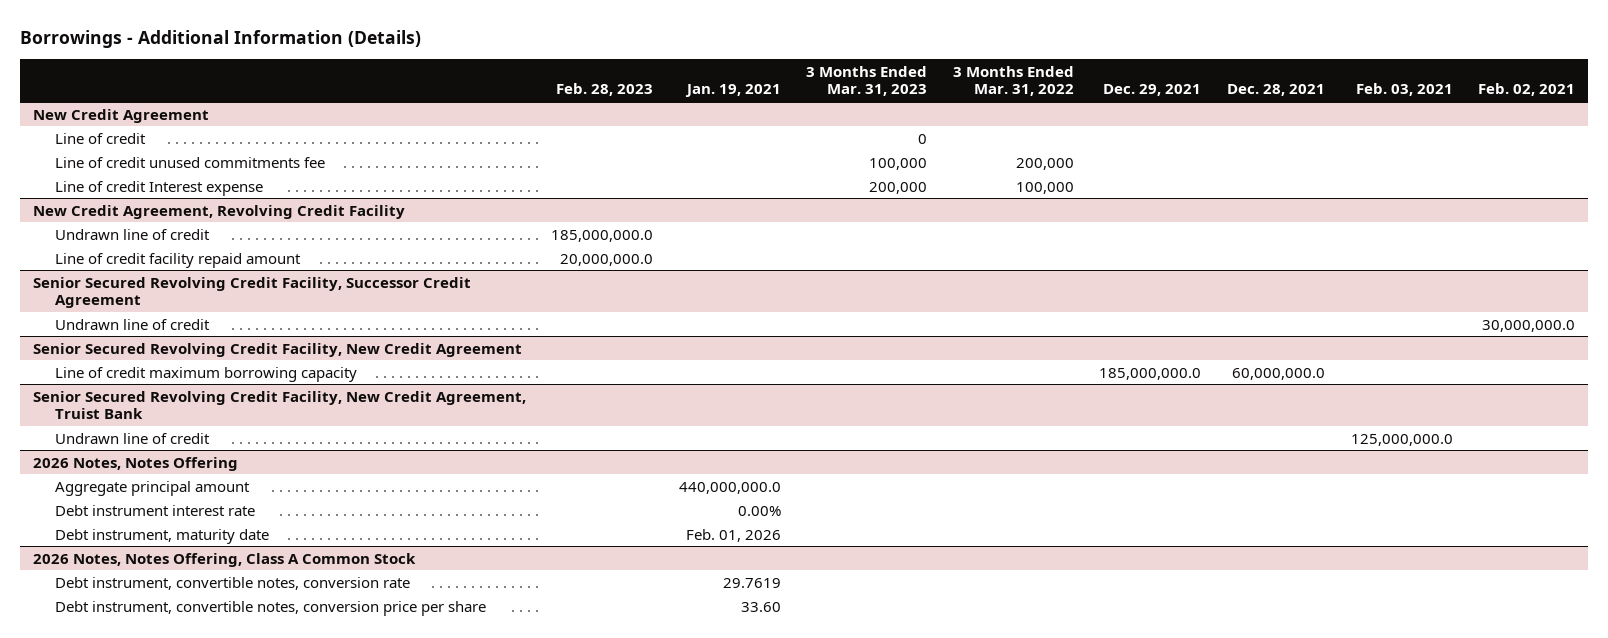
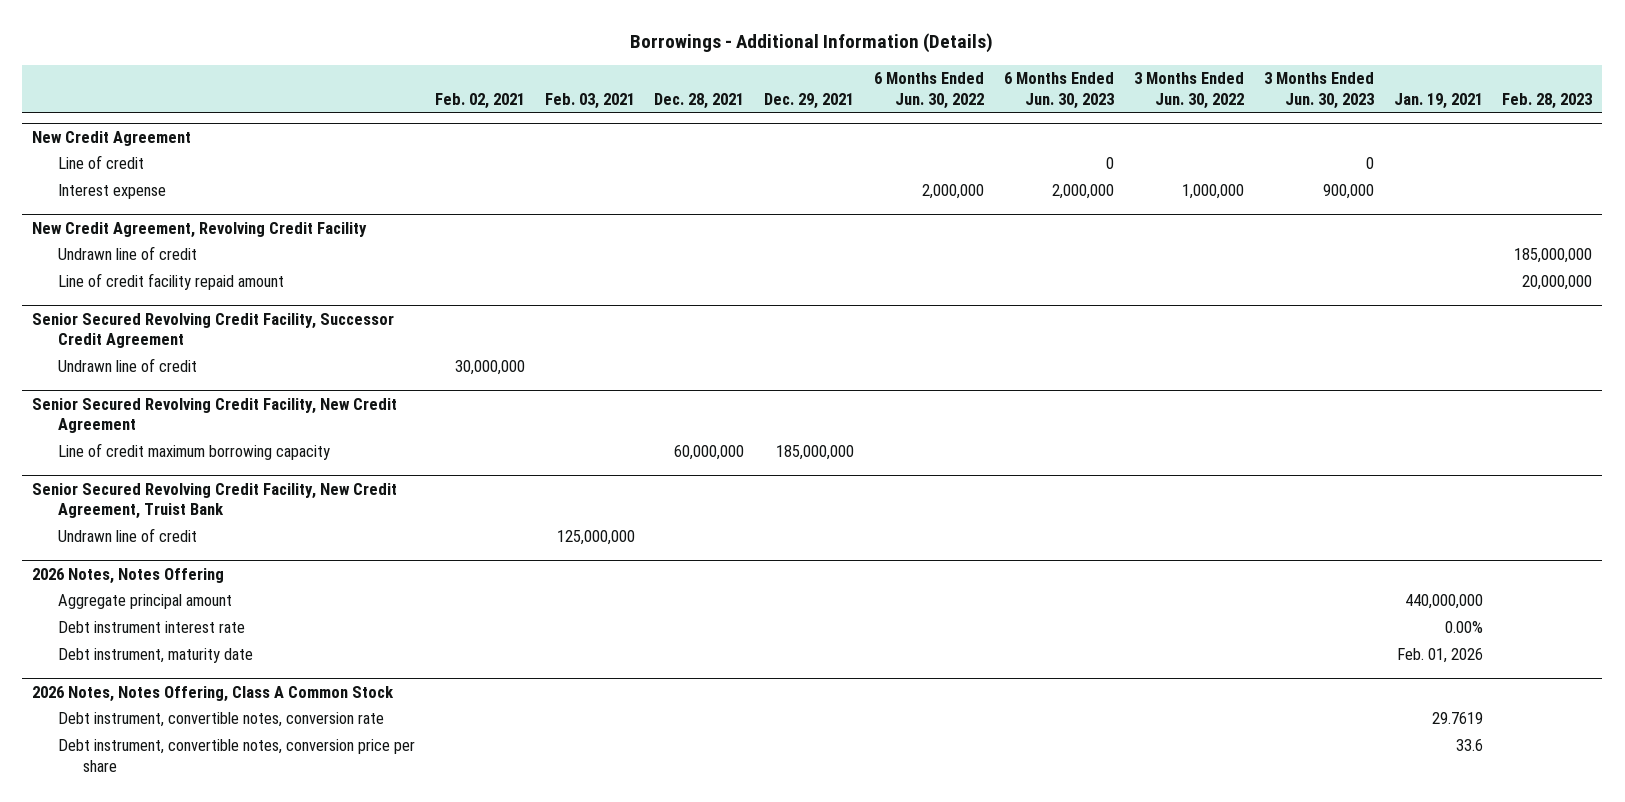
- | Feb. 28, 2023 | Jan. 19, 2021 | 3 Months Ended Mar. 31, 2023 | 3 Months Ended Mar. 31, 2022 | Dec. 29, 2021 | Dec. 28, 2021 | Feb. 03, 2021 | Feb. 02, 2021
+ | Feb. 02, 2021 | Feb. 03, 2021 | Dec. 28, 2021 | Dec. 29, 2021 | 6 Months Ended Jun. 30, 2022 | 6 Months Ended Jun. 30, 2023 | 3 Months Ended Jun. 30, 2022 | 3 Months Ended Jun. 30, 2023 | Jan. 19, 2021 | Feb. 28, 2023
@ New Credit Agreement
- Line of credit unused commitments fee | | | 100,000 | 200,000 | | | |
- Line of credit Interest expense | | | 200,000 | 100,000 | | | |
+ Interest expense | | | | | 2,000,000 | 2,000,000 | 1,000,000 | 900,000 | |
@ New Credit Agreement, Revolving Credit Facility
- Undrawn line of credit | 185,000,000.0 | | | | | | |
- Line of credit facility repaid amount | 20,000,000.0 | | | | | | |
+ Undrawn line of credit | | | | | | | | | | 185,000,000
+ Line of credit facility repaid amount | | | | | | | | | | 20,000,000
@ Senior Secured Revolving Credit Facility, Successor Credit Agreement
- Undrawn line of credit | | | | | | | | 30,000,000.0
+ Undrawn line of credit | 30,000,000 | | | | | | | | |
@ Senior Secured Revolving Credit Facility, New Credit Agreement
- Line of credit maximum borrowing capacity | | | | | 185,000,000.0 | 60,000,000.0 | |
+ Line of credit maximum borrowing capacity | | | 60,000,000 | 185,000,000 | | | | | |
@ Senior Secured Revolving Credit Facility, New Credit Agreement, Truist Bank
- Undrawn line of credit | | | | | | | 125,000,000.0 |
+ Undrawn line of credit | | 125,000,000 | | | | | | | |
@ 2026 Notes, Notes Offering
- Aggregate principal amount | | 440,000,000.0 | | | | | |
+ Aggregate principal amount | | | | | | | | | 440,000,000 |
@ 2026 Notes, Notes Offering, Class A Common Stock
- Debt instrument, convertible notes, conversion price per share | | 33.60 | | | | | |
+ Debt instrument, convertible notes, conversion price per share | | | | | | | | | 33.6 |

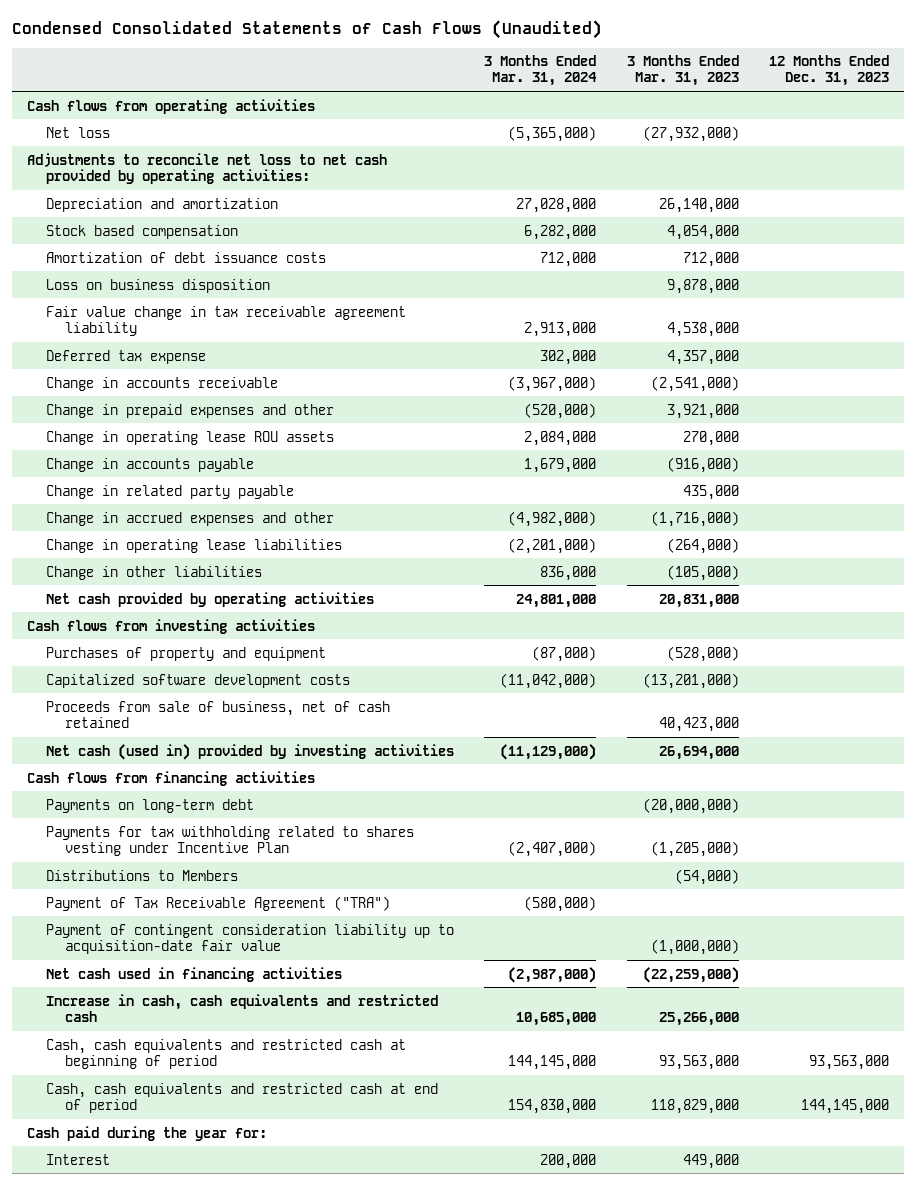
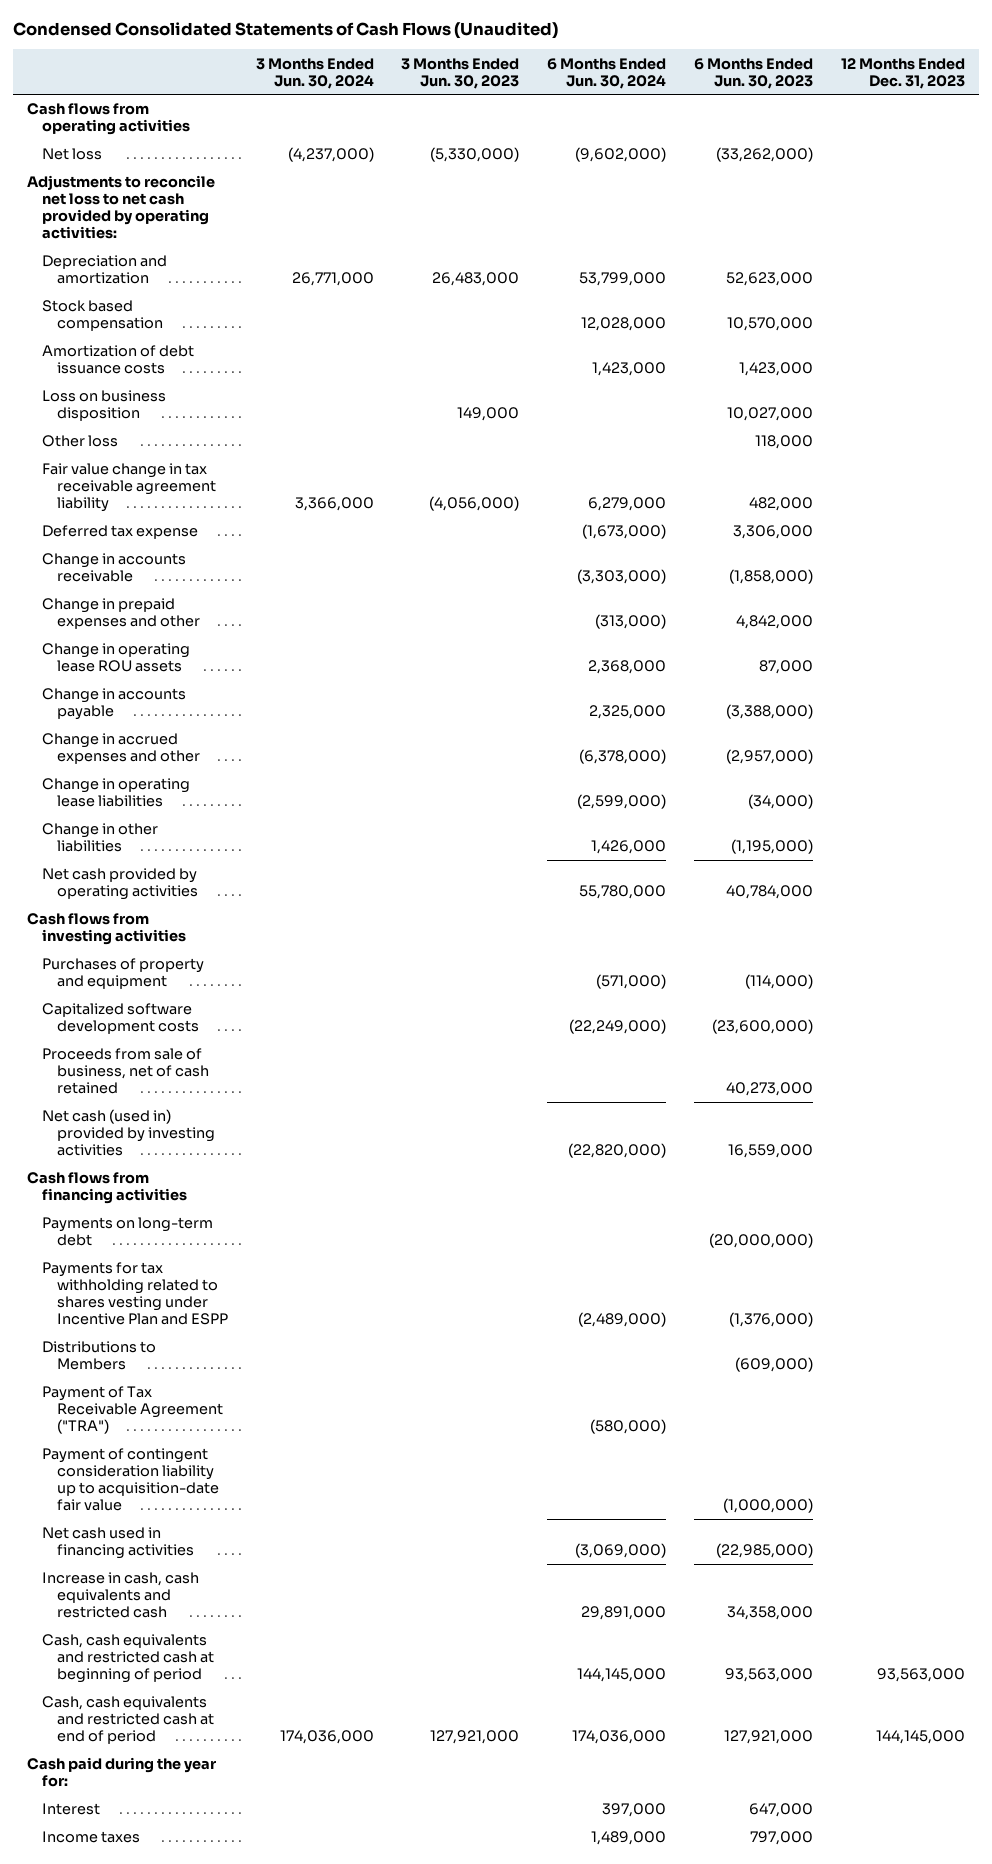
- | 3 Months Ended Mar. 31, 2024 | 3 Months Ended Mar. 31, 2023 | 12 Months Ended Dec. 31, 2023
+ | 3 Months Ended Jun. 30, 2024 | 3 Months Ended Jun. 30, 2023 | 6 Months Ended Jun. 30, 2024 | 6 Months Ended Jun. 30, 2023 | 12 Months Ended Dec. 31, 2023
+ Other loss | | | | 118,000 |
- Change in related party payable | | 435,000 |
- Payments for tax withholding related to shares vesting under Incentive Plan | (2,407,000) | (1,205,000) |
+ Payments for tax withholding related to shares vesting under Incentive Plan and ESPP | | | (2,489,000) | (1,376,000) |
+ Income taxes | | | 1,489,000 | 797,000 |

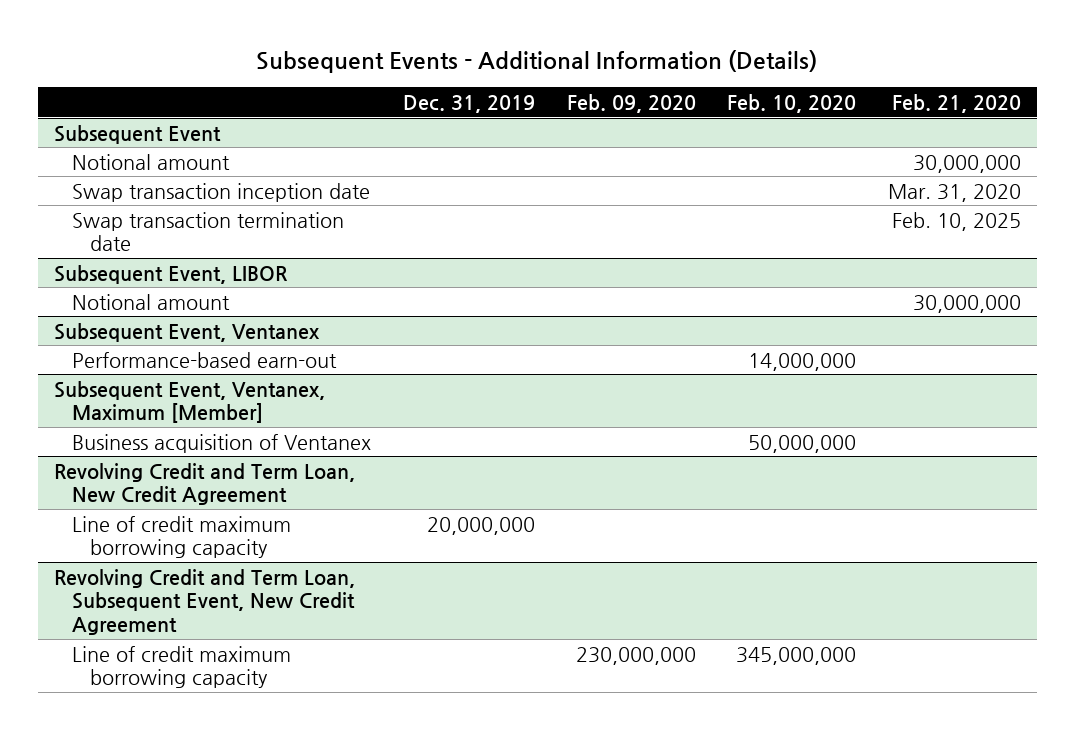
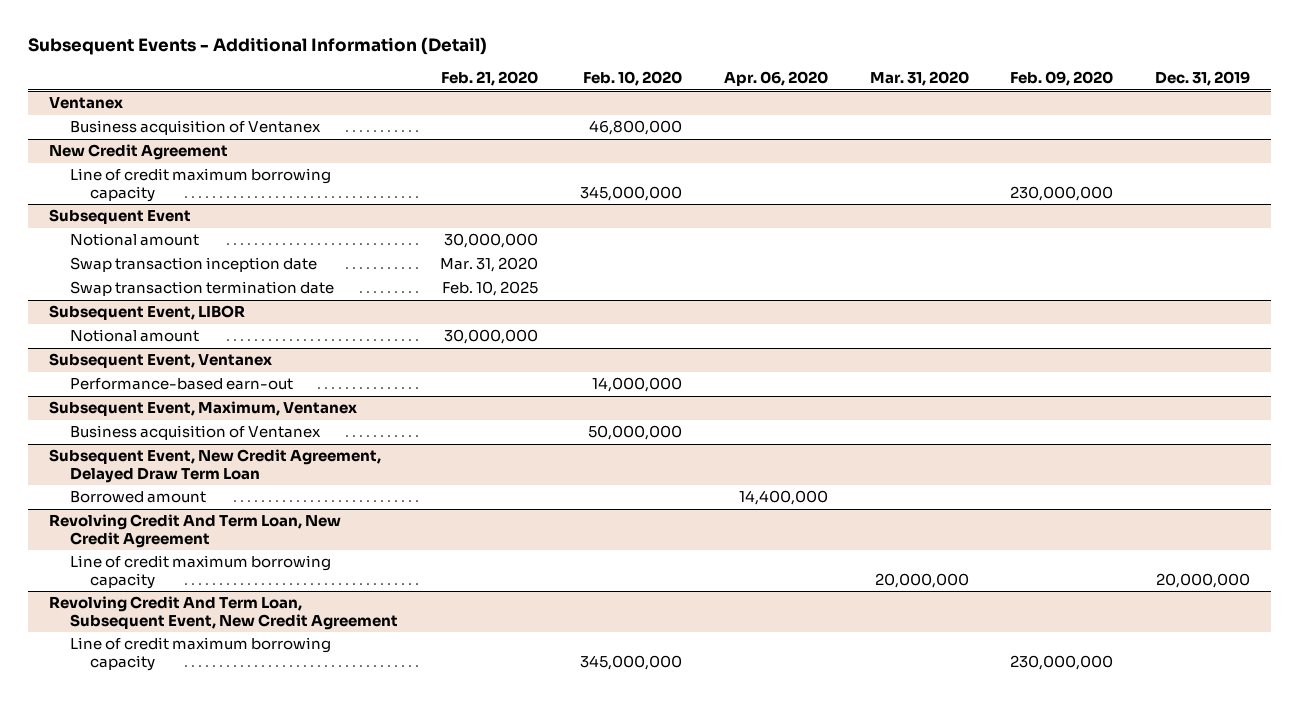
- Subsequent Events - Additional Information (Details)
+ Subsequent Events - Additional Information (Detail)
- | Dec. 31, 2019 | Feb. 09, 2020 | Feb. 10, 2020 | Feb. 21, 2020
+ | Feb. 21, 2020 | Feb. 10, 2020 | Apr. 06, 2020 | Mar. 31, 2020 | Feb. 09, 2020 | Dec. 31, 2019
+ Ventanex
+ Business acquisition of Ventanex | | 46,800,000 | | | |
+ New Credit Agreement
+ Line of credit maximum borrowing capacity | | 345,000,000 | | | 230,000,000 |
- Subsequent Event, Ventanex, Maximum [Member]
+ Subsequent Event, Maximum, Ventanex
- Revolving Credit and Term Loan, New Credit Agreement
+ Subsequent Event, New Credit Agreement, Delayed Draw Term Loan
+ Borrowed amount | | | 14,400,000 | | |
+ Revolving Credit And Term Loan, New Credit Agreement
- Revolving Credit and Term Loan, Subsequent Event, New Credit Agreement
+ Revolving Credit And Term Loan, Subsequent Event, New Credit Agreement

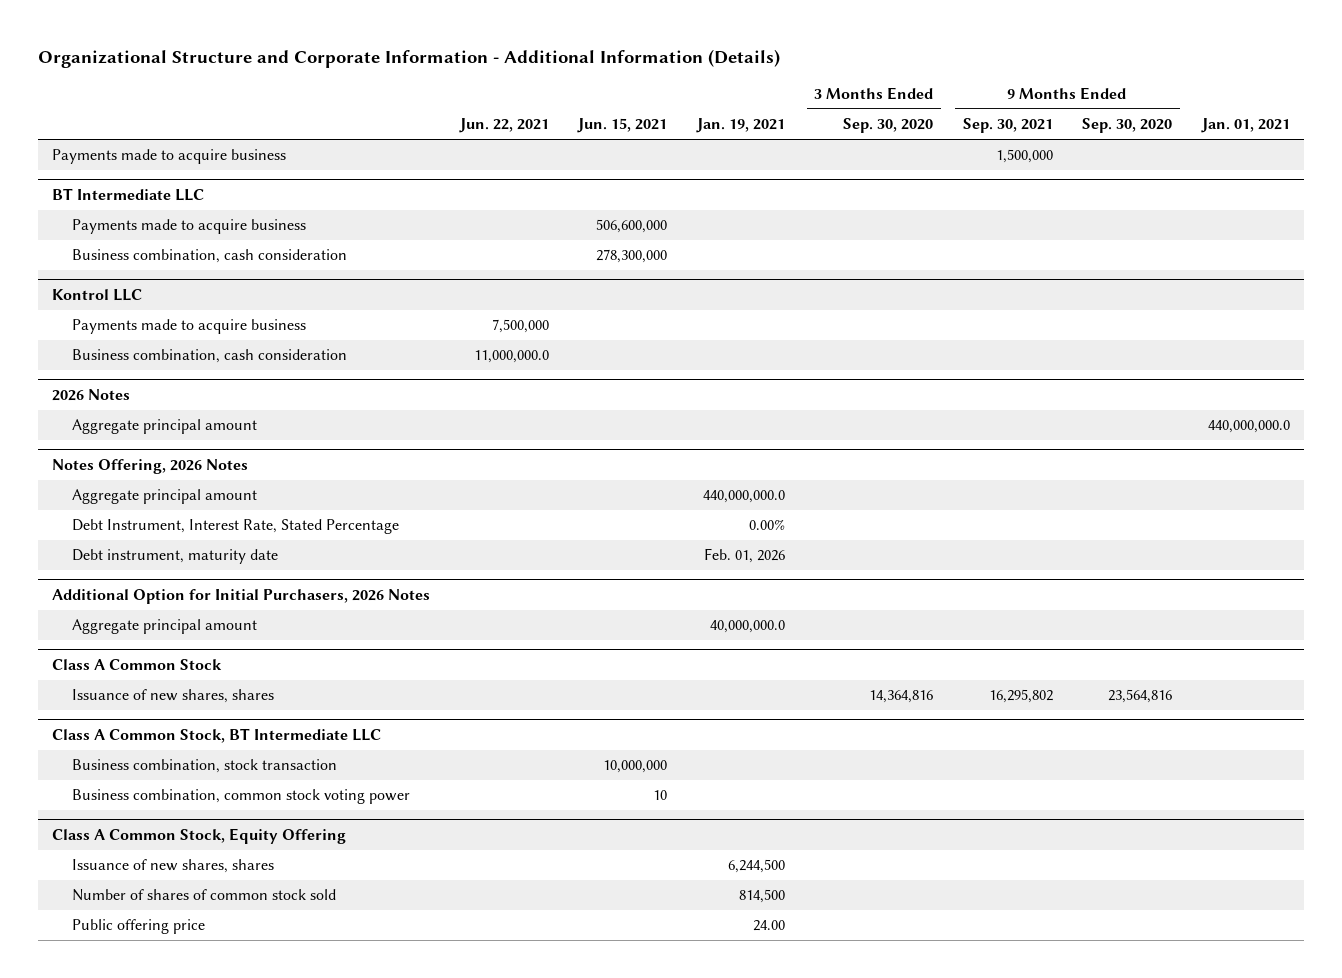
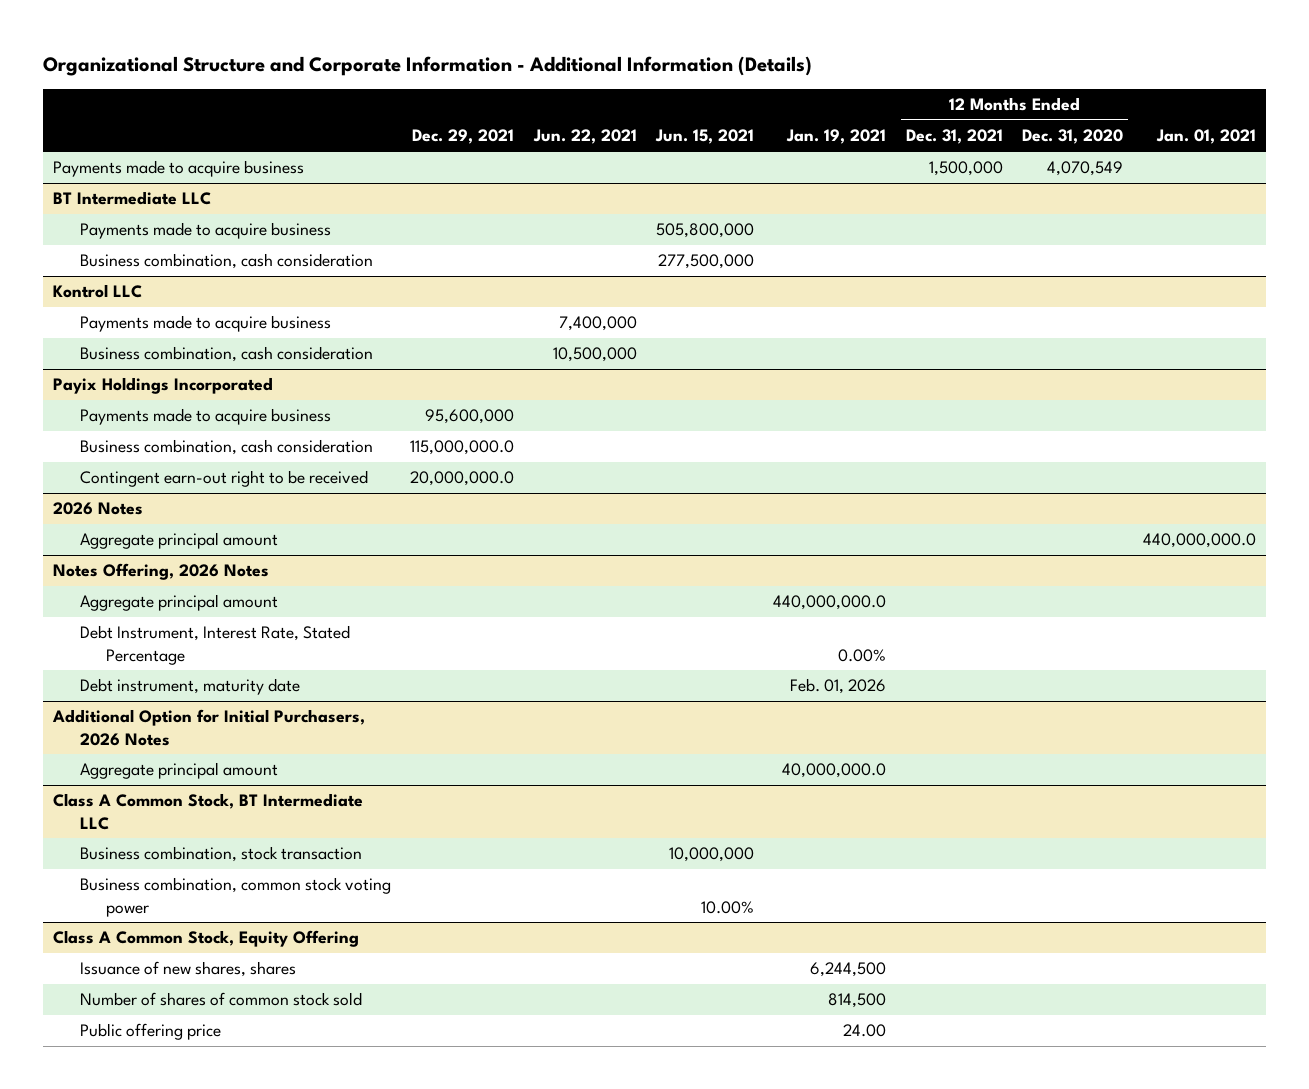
- | Jun. 22, 2021 | Jun. 15, 2021 | Jan. 19, 2021 | 3 Months Ended Sep. 30, 2020 | 9 Months Ended Sep. 30, 2021 | 9 Months Ended Sep. 30, 2020 | Jan. 01, 2021
+ | Dec. 29, 2021 | Jun. 22, 2021 | Jun. 15, 2021 | Jan. 19, 2021 | 12 Months Ended Dec. 31, 2021 | 12 Months Ended Dec. 31, 2020 | Jan. 01, 2021
@ BT Intermediate LLC
- Payments made to acquire business | | 506,600,000 | | | | |
- Business combination, cash consideration | | 278,300,000 | | | | |
+ Payments made to acquire business | | | 505,800,000 | | | |
+ Business combination, cash consideration | | | 277,500,000 | | | |
@ Kontrol LLC
- Payments made to acquire business | 7,500,000 | | | | | |
- Business combination, cash consideration | 11,000,000.0 | | | | | |
+ Payments made to acquire business | | 7,400,000 | | | | |
+ Business combination, cash consideration | | 10,500,000 | | | | |
+ Payix Holdings Incorporated
+ Payments made to acquire business | 95,600,000 | | | | | |
+ Business combination, cash consideration | 115,000,000.0 | | | | | |
+ Contingent earn-out right to be received | 20,000,000.0 | | | | | |
- Class A Common Stock
- Issuance of new shares, shares | | | | 14,364,816 | 16,295,802 | 23,564,816 |
@ Class A Common Stock, BT Intermediate LLC
- Business combination, common stock voting power | | 10 | | | | |
+ Business combination, common stock voting power | | | 10.00% | | | |

